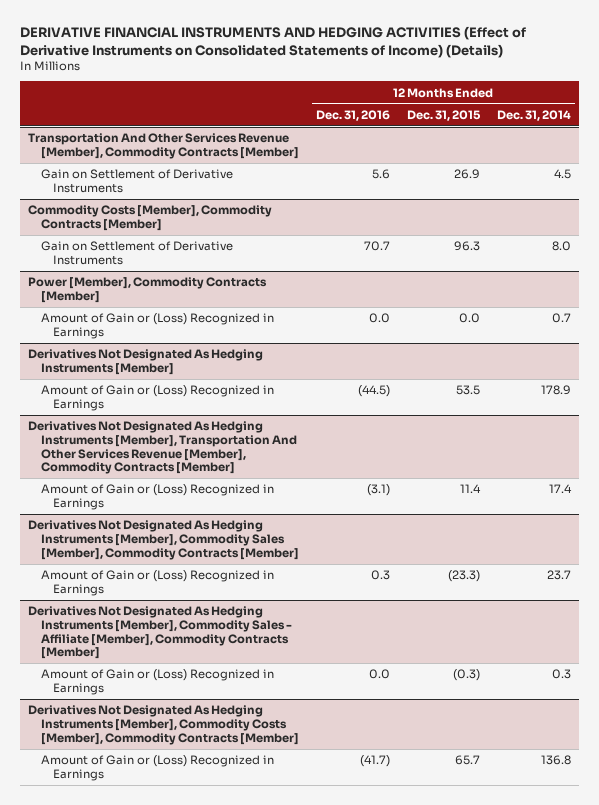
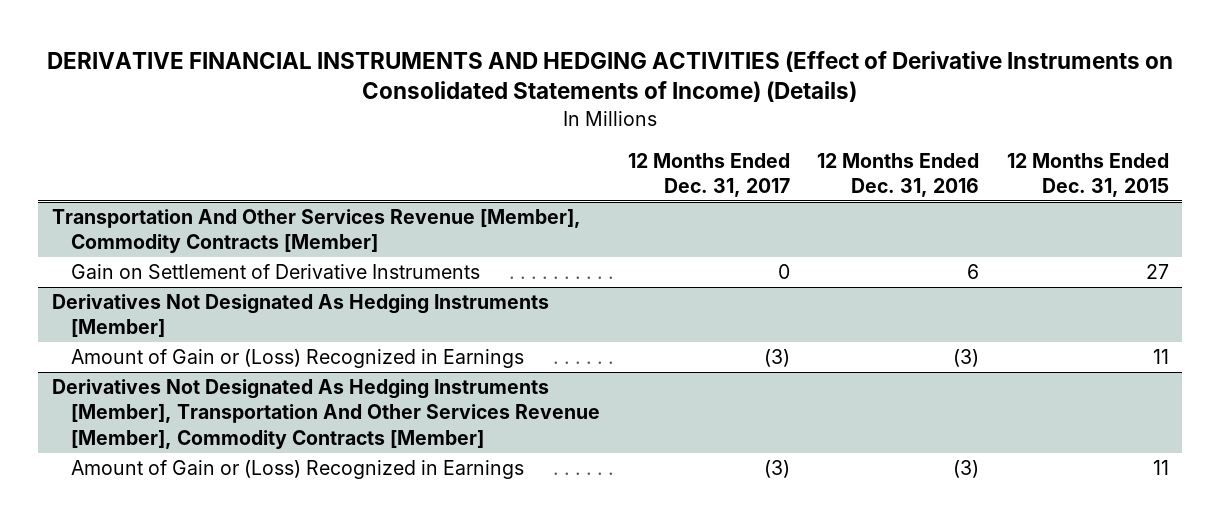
- | 12 Months Ended Dec. 31, 2016 | 12 Months Ended Dec. 31, 2015 | 12 Months Ended Dec. 31, 2014
+ | 12 Months Ended Dec. 31, 2017 | 12 Months Ended Dec. 31, 2016 | 12 Months Ended Dec. 31, 2015
@ Transportation And Other Services Revenue [Member], Commodity Contracts [Member]
- Gain on Settlement of Derivative Instruments | 5.6 | 26.9 | 4.5
- Commodity Costs [Member], Commodity Contracts [Member]
- Gain on Settlement of Derivative Instruments | 70.7 | 96.3 | 8.0
- Power [Member], Commodity Contracts [Member]
- Amount of Gain or (Loss) Recognized in Earnings | 0.0 | 0.0 | 0.7
@ Transportation And Other Services Revenue [Member], Commodity Contracts [Member]
+ Gain on Settlement of Derivative Instruments | 0 | 6 | 27
@ Derivatives Not Designated As Hedging Instruments [Member]
- Amount of Gain or (Loss) Recognized in Earnings | (44.5) | 53.5 | 178.9
+ Amount of Gain or (Loss) Recognized in Earnings | (3) | (3) | 11
@ Derivatives Not Designated As Hedging Instruments [Member], Transportation And Other Services Revenue [Member], Commodity Contracts [Member]
- Amount of Gain or (Loss) Recognized in Earnings | (3.1) | 11.4 | 17.4
- Derivatives Not Designated As Hedging Instruments [Member], Commodity Sales [Member], Commodity Contracts [Member]
- Amount of Gain or (Loss) Recognized in Earnings | 0.3 | (23.3) | 23.7
- Derivatives Not Designated As Hedging Instruments [Member], Commodity Sales - Affiliate [Member], Commodity Contracts [Member]
- Amount of Gain or (Loss) Recognized in Earnings | 0.0 | (0.3) | 0.3
- Derivatives Not Designated As Hedging Instruments [Member], Commodity Costs [Member], Commodity Contracts [Member]
- Amount of Gain or (Loss) Recognized in Earnings | (41.7) | 65.7 | 136.8
@ Derivatives Not Designated As Hedging Instruments [Member], Transportation And Other Services Revenue [Member], Commodity Contracts [Member]
+ Amount of Gain or (Loss) Recognized in Earnings | (3) | (3) | 11

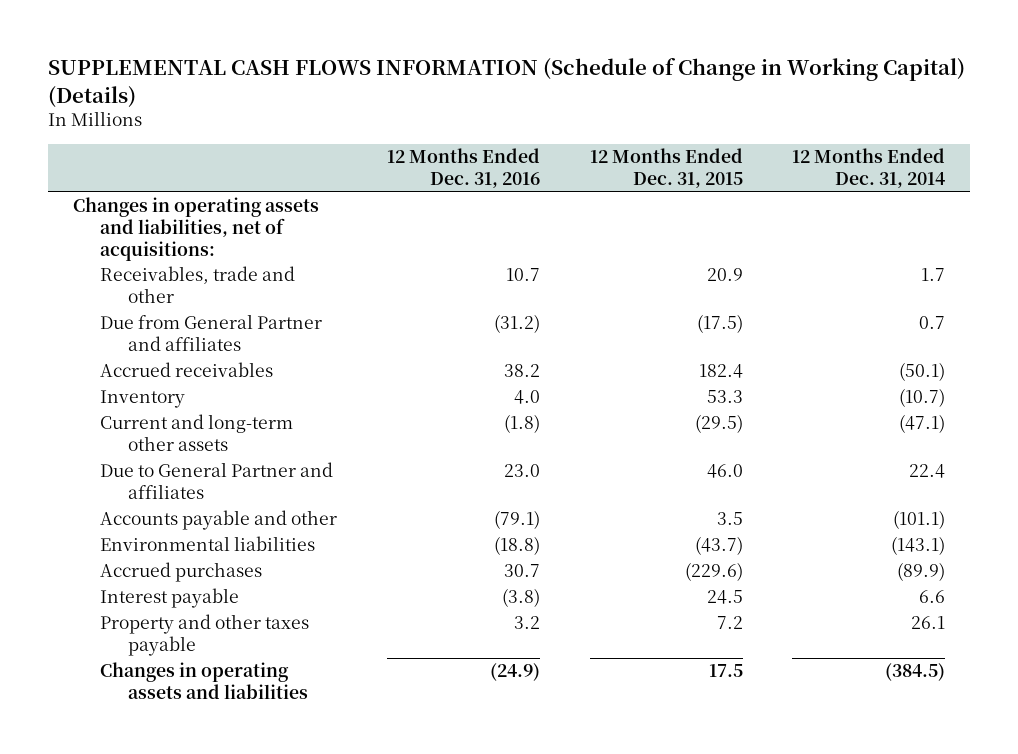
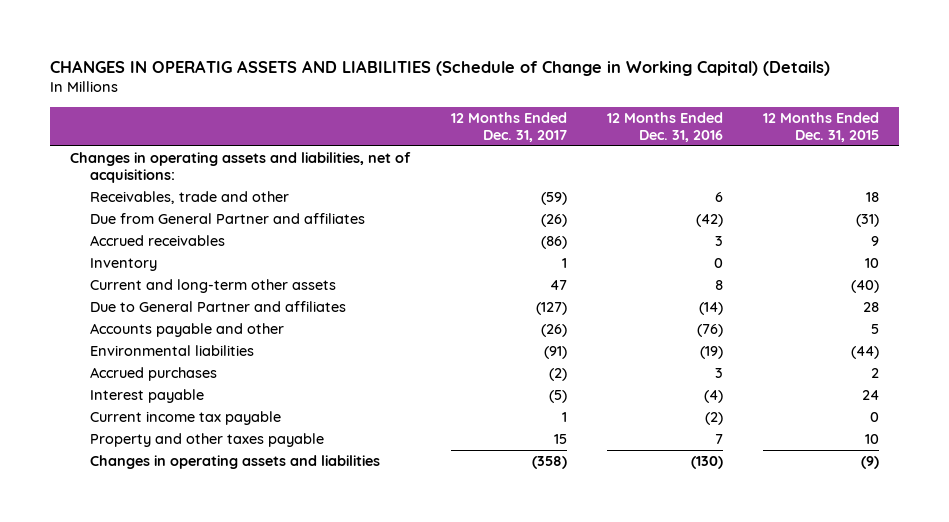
- SUPPLEMENTAL CASH FLOWS INFORMATION (Schedule of Change in Working Capital) (Details)
+ CHANGES IN OPERATIG ASSETS AND LIABILITIES (Schedule of Change in Working Capital) (Details)
- | 12 Months Ended Dec. 31, 2016 | 12 Months Ended Dec. 31, 2015 | 12 Months Ended Dec. 31, 2014
+ | 12 Months Ended Dec. 31, 2017 | 12 Months Ended Dec. 31, 2016 | 12 Months Ended Dec. 31, 2015
- Receivables, trade and other | 10.7 | 20.9 | 1.7
- Due from General Partner and affiliates | (31.2) | (17.5) | 0.7
- Accrued receivables | 38.2 | 182.4 | (50.1)
- Inventory | 4.0 | 53.3 | (10.7)
- Current and long-term other assets | (1.8) | (29.5) | (47.1)
- Due to General Partner and affiliates | 23.0 | 46.0 | 22.4
- Accounts payable and other | (79.1) | 3.5 | (101.1)
- Environmental liabilities | (18.8) | (43.7) | (143.1)
- Accrued purchases | 30.7 | (229.6) | (89.9)
- Interest payable | (3.8) | 24.5 | 6.6
- Property and other taxes payable | 3.2 | 7.2 | 26.1
- Changes in operating assets and liabilities | (24.9) | 17.5 | (384.5)
+ Receivables, trade and other | (59) | 6 | 18
+ Due from General Partner and affiliates | (26) | (42) | (31)
+ Accrued receivables | (86) | 3 | 9
+ Inventory | 1 | 0 | 10
+ Current and long-term other assets | 47 | 8 | (40)
+ Due to General Partner and affiliates | (127) | (14) | 28
+ Accounts payable and other | (26) | (76) | 5
+ Environmental liabilities | (91) | (19) | (44)
+ Accrued purchases | (2) | 3 | 2
+ Interest payable | (5) | (4) | 24
+ Current income tax payable | 1 | (2) | 0
+ Property and other taxes payable | 15 | 7 | 10
+ Changes in operating assets and liabilities | (358) | (130) | (9)

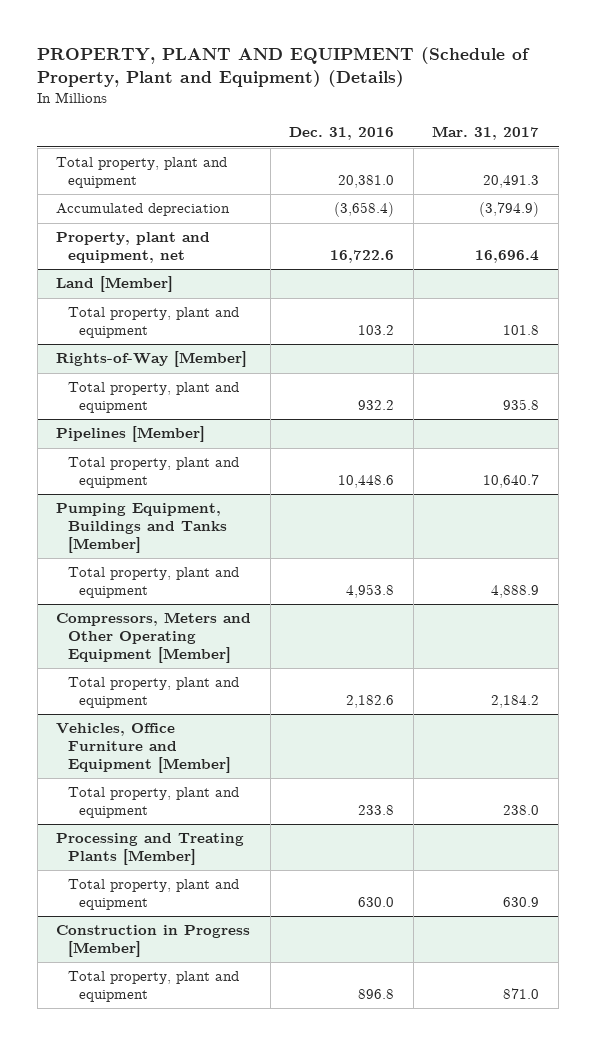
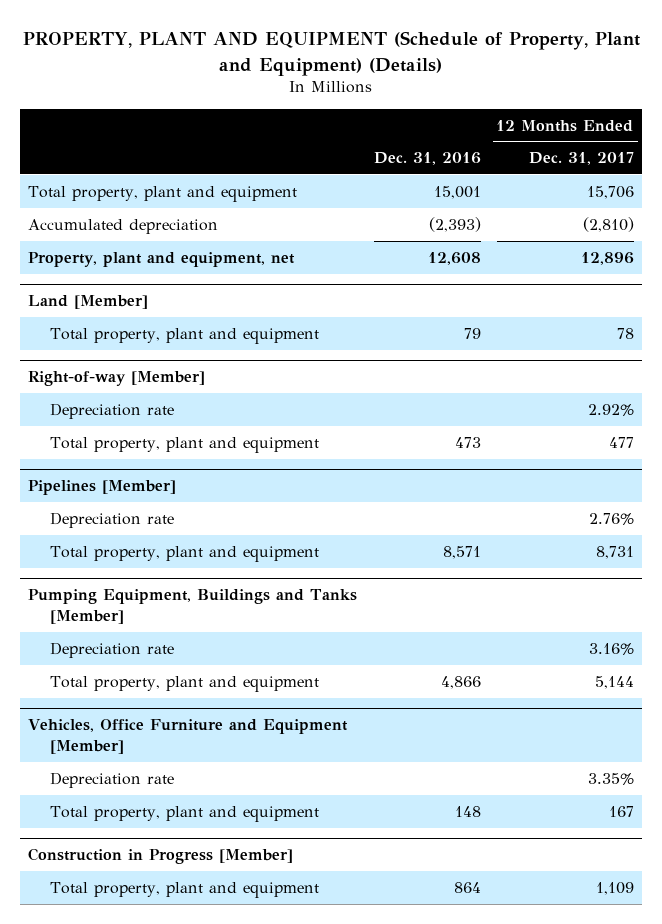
- | Dec. 31, 2016 | Mar. 31, 2017
+ | Dec. 31, 2016 | 12 Months Ended Dec. 31, 2017
- Total property, plant and equipment | 20,381.0 | 20,491.3
- Accumulated depreciation | (3,658.4) | (3,794.9)
- Property, plant and equipment, net | 16,722.6 | 16,696.4
+ Total property, plant and equipment | 15,001 | 15,706
+ Accumulated depreciation | (2,393) | (2,810)
+ Property, plant and equipment, net | 12,608 | 12,896
@ Land [Member]
- Total property, plant and equipment | 103.2 | 101.8
- Rights-of-Way [Member]
- Total property, plant and equipment | 932.2 | 935.8
@ Land [Member]
+ Total property, plant and equipment | 79 | 78
+ Right-of-way [Member]
+ Depreciation rate | | 2.92%
+ Total property, plant and equipment | 473 | 477
@ Pipelines [Member]
- Total property, plant and equipment | 10,448.6 | 10,640.7
+ Depreciation rate | | 2.76%
+ Total property, plant and equipment | 8,571 | 8,731
@ Pumping Equipment, Buildings and Tanks [Member]
- Total property, plant and equipment | 4,953.8 | 4,888.9
- Compressors, Meters and Other Operating Equipment [Member]
- Total property, plant and equipment | 2,182.6 | 2,184.2
@ Pumping Equipment, Buildings and Tanks [Member]
+ Depreciation rate | | 3.16%
+ Total property, plant and equipment | 4,866 | 5,144
@ Vehicles, Office Furniture and Equipment [Member]
- Total property, plant and equipment | 233.8 | 238.0
- Processing and Treating Plants [Member]
- Total property, plant and equipment | 630.0 | 630.9
@ Vehicles, Office Furniture and Equipment [Member]
+ Depreciation rate | | 3.35%
+ Total property, plant and equipment | 148 | 167
@ Construction in Progress [Member]
- Total property, plant and equipment | 896.8 | 871.0
+ Total property, plant and equipment | 864 | 1,109

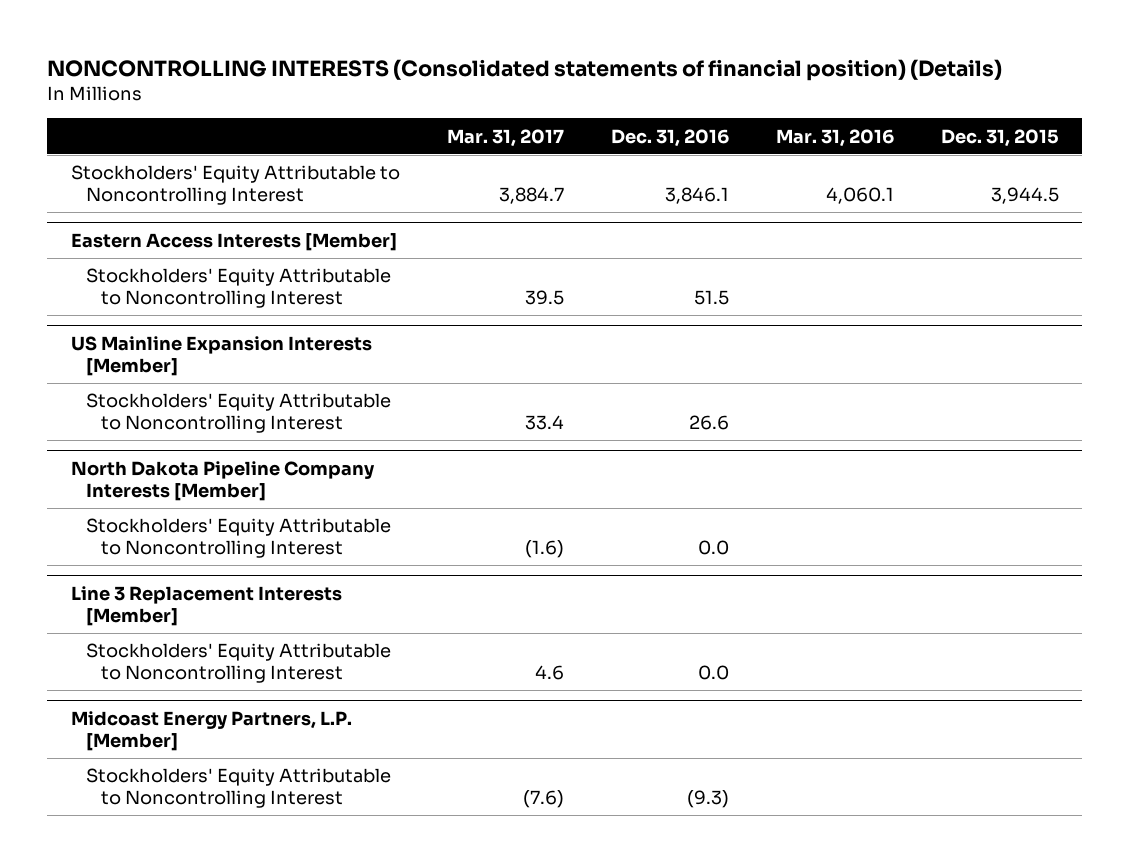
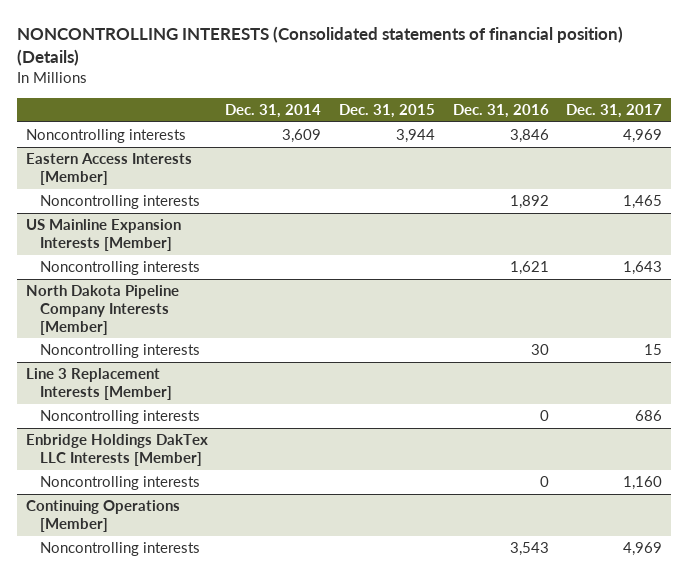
- | Mar. 31, 2017 | Dec. 31, 2016 | Mar. 31, 2016 | Dec. 31, 2015
+ | Dec. 31, 2014 | Dec. 31, 2015 | Dec. 31, 2016 | Dec. 31, 2017
- Stockholders' Equity Attributable to Noncontrolling Interest | 3,884.7 | 3,846.1 | 4,060.1 | 3,944.5
+ Noncontrolling interests | 3,609 | 3,944 | 3,846 | 4,969
@ Eastern Access Interests [Member]
- Stockholders' Equity Attributable to Noncontrolling Interest | 39.5 | 51.5 | |
+ Noncontrolling interests | | | 1,892 | 1,465
@ US Mainline Expansion Interests [Member]
- Stockholders' Equity Attributable to Noncontrolling Interest | 33.4 | 26.6 | |
+ Noncontrolling interests | | | 1,621 | 1,643
@ North Dakota Pipeline Company Interests [Member]
- Stockholders' Equity Attributable to Noncontrolling Interest | (1.6) | 0.0 | |
+ Noncontrolling interests | | | 30 | 15
@ Line 3 Replacement Interests [Member]
- Stockholders' Equity Attributable to Noncontrolling Interest | 4.6 | 0.0 | |
- Midcoast Energy Partners, L.P. [Member]
- Stockholders' Equity Attributable to Noncontrolling Interest | (7.6) | (9.3) | |
@ Line 3 Replacement Interests [Member]
+ Noncontrolling interests | | | 0 | 686
+ Enbridge Holdings DakTex LLC Interests [Member]
+ Noncontrolling interests | | | 0 | 1,160
+ Continuing Operations [Member]
+ Noncontrolling interests | | | 3,543 | 4,969

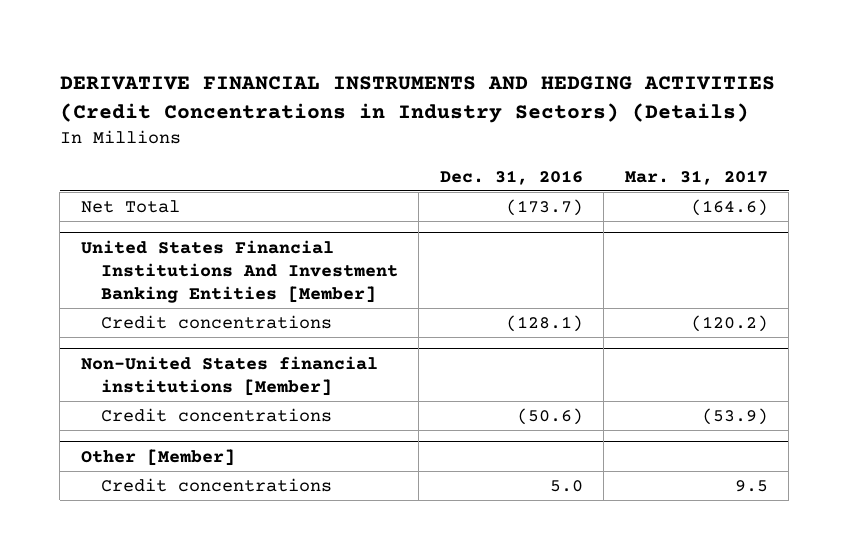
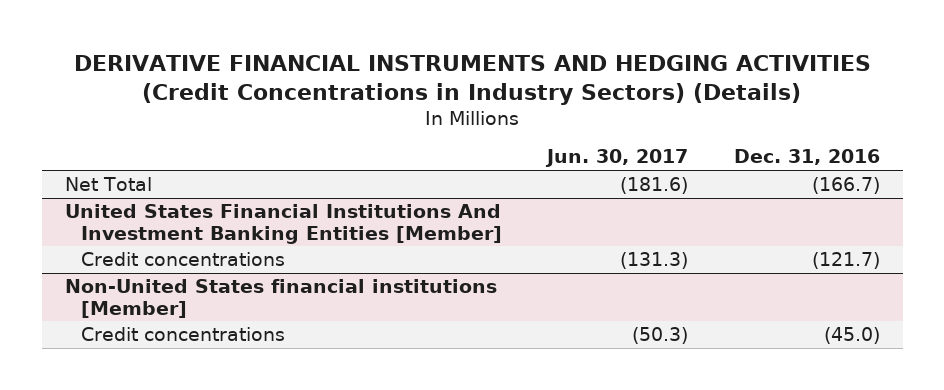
- | Dec. 31, 2016 | Mar. 31, 2017
+ | Jun. 30, 2017 | Dec. 31, 2016
- Net Total | (173.7) | (164.6)
+ Net Total | (181.6) | (166.7)
@ United States Financial Institutions And Investment Banking Entities [Member]
- Credit concentrations | (128.1) | (120.2)
+ Credit concentrations | (131.3) | (121.7)
@ Non-United States financial institutions [Member]
- Credit concentrations | (50.6) | (53.9)
- Other [Member]
- Credit concentrations | 5.0 | 9.5
@ Non-United States financial institutions [Member]
+ Credit concentrations | (50.3) | (45.0)

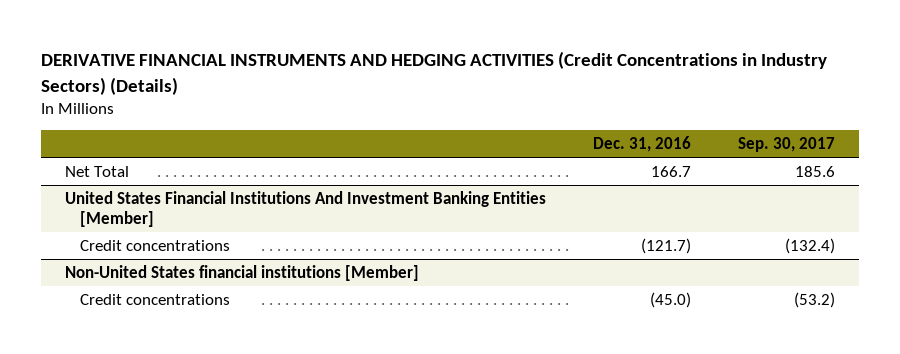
- | Jun. 30, 2017 | Dec. 31, 2016
+ | Dec. 31, 2016 | Sep. 30, 2017
- Net Total | (181.6) | (166.7)
+ Net Total | 166.7 | 185.6

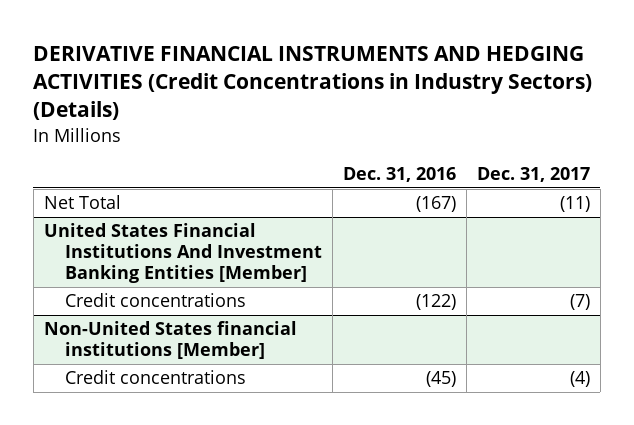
- | Dec. 31, 2016 | Sep. 30, 2017
+ | Dec. 31, 2016 | Dec. 31, 2017
- Net Total | 166.7 | 185.6
+ Net Total | (167) | (11)
@ United States Financial Institutions And Investment Banking Entities [Member]
- Credit concentrations | (121.7) | (132.4)
+ Credit concentrations | (122) | (7)
@ Non-United States financial institutions [Member]
- Credit concentrations | (45.0) | (53.2)
+ Credit concentrations | (45) | (4)

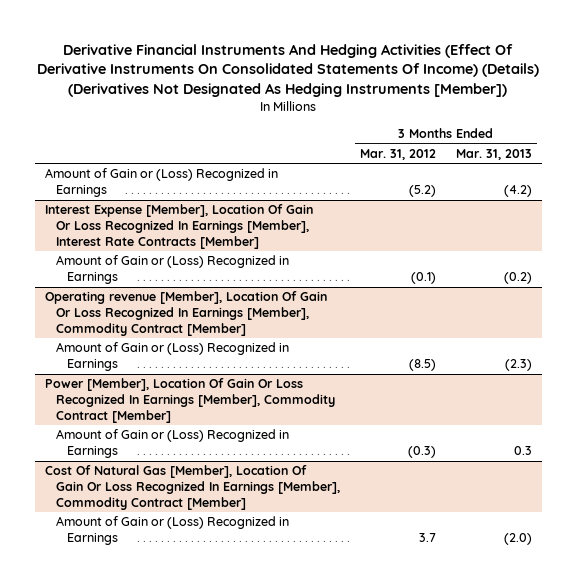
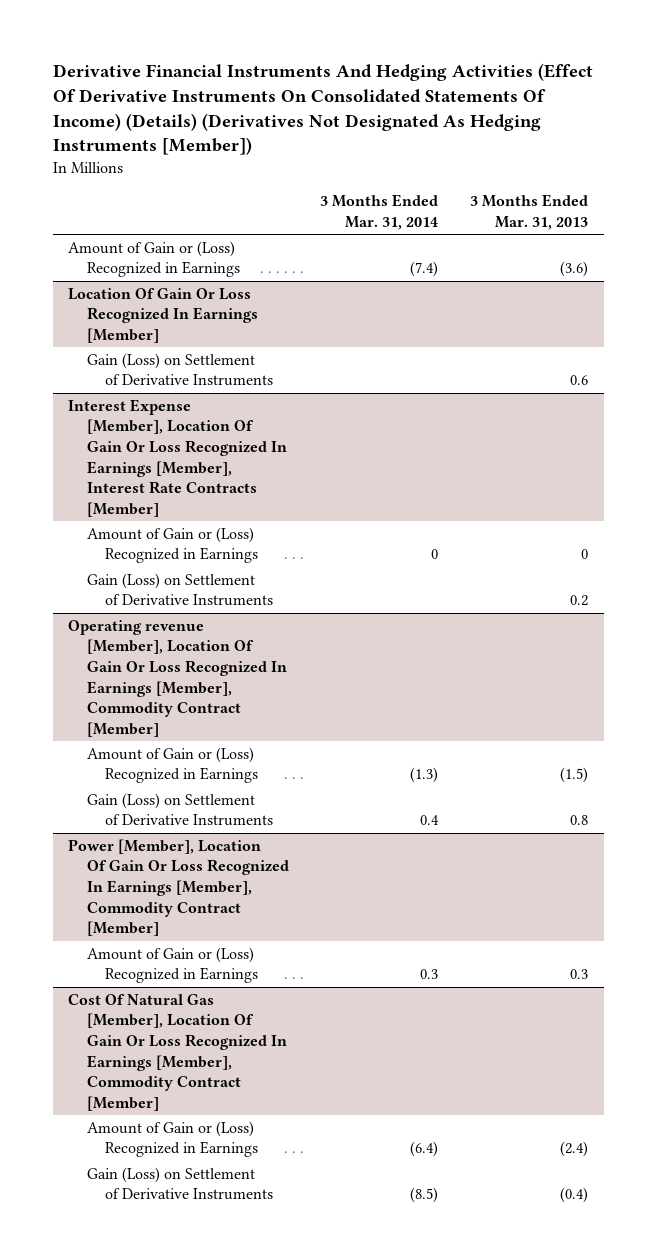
- | 3 Months Ended Mar. 31, 2012 | 3 Months Ended Mar. 31, 2013
+ | 3 Months Ended Mar. 31, 2014 | 3 Months Ended Mar. 31, 2013
- Amount of Gain or (Loss) Recognized in Earnings | (5.2) | (4.2)
+ Amount of Gain or (Loss) Recognized in Earnings | (7.4) | (3.6)
+ Location Of Gain Or Loss Recognized In Earnings [Member]
+ Gain (Loss) on Settlement of Derivative Instruments | | 0.6
@ Interest Expense [Member], Location Of Gain Or Loss Recognized In Earnings [Member], Interest Rate Contracts [Member]
- Amount of Gain or (Loss) Recognized in Earnings | (0.1) | (0.2)
+ Amount of Gain or (Loss) Recognized in Earnings | 0 | 0
+ Gain (Loss) on Settlement of Derivative Instruments | | 0.2
@ Operating revenue [Member], Location Of Gain Or Loss Recognized In Earnings [Member], Commodity Contract [Member]
- Amount of Gain or (Loss) Recognized in Earnings | (8.5) | (2.3)
+ Amount of Gain or (Loss) Recognized in Earnings | (1.3) | (1.5)
+ Gain (Loss) on Settlement of Derivative Instruments | 0.4 | 0.8
@ Cost Of Natural Gas [Member], Location Of Gain Or Loss Recognized In Earnings [Member], Commodity Contract [Member]
- Amount of Gain or (Loss) Recognized in Earnings | 3.7 | (2.0)
+ Amount of Gain or (Loss) Recognized in Earnings | (6.4) | (2.4)
+ Gain (Loss) on Settlement of Derivative Instruments | (8.5) | (0.4)

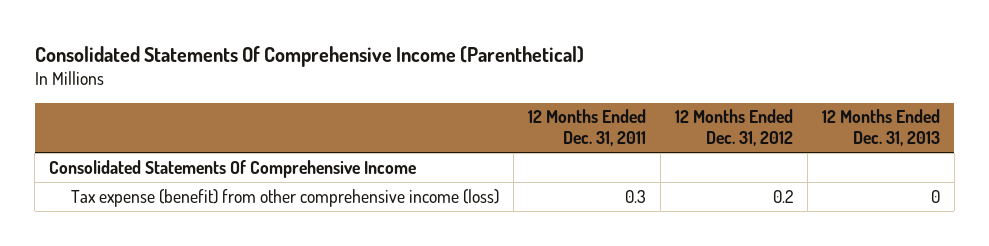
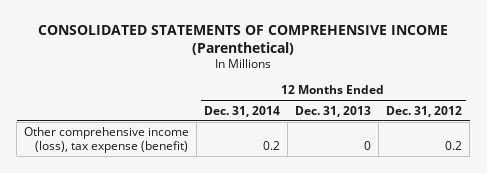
- Consolidated Statements Of Comprehensive Income (Parenthetical)
+ CONSOLIDATED STATEMENTS OF COMPREHENSIVE INCOME (Parenthetical)
- | 12 Months Ended Dec. 31, 2011 | 12 Months Ended Dec. 31, 2012 | 12 Months Ended Dec. 31, 2013
+ | 12 Months Ended Dec. 31, 2014 | 12 Months Ended Dec. 31, 2013 | 12 Months Ended Dec. 31, 2012
- Consolidated Statements Of Comprehensive Income
- Tax expense (benefit) from other comprehensive income (loss) | 0.3 | 0.2 | 0
+ Other comprehensive income (loss), tax expense (benefit) | 0.2 | 0 | 0.2

